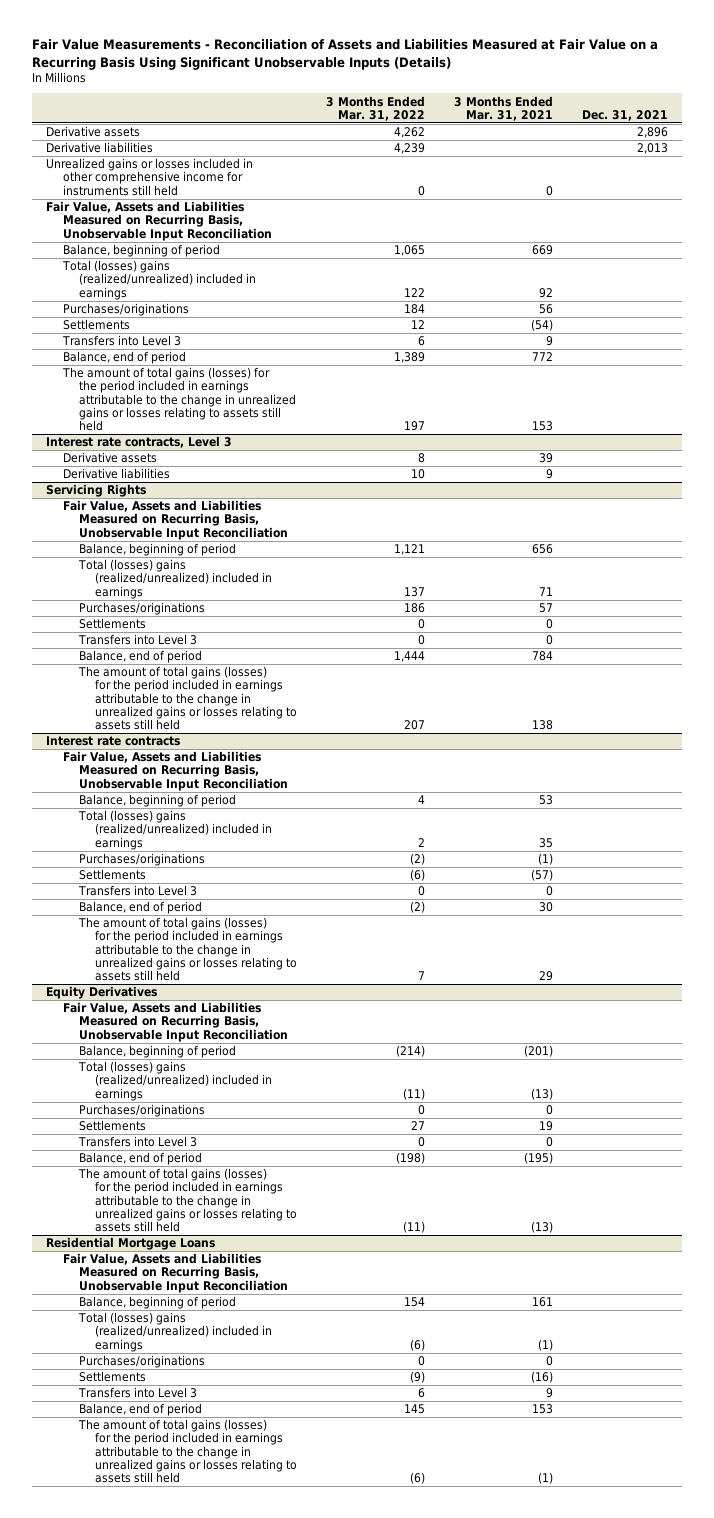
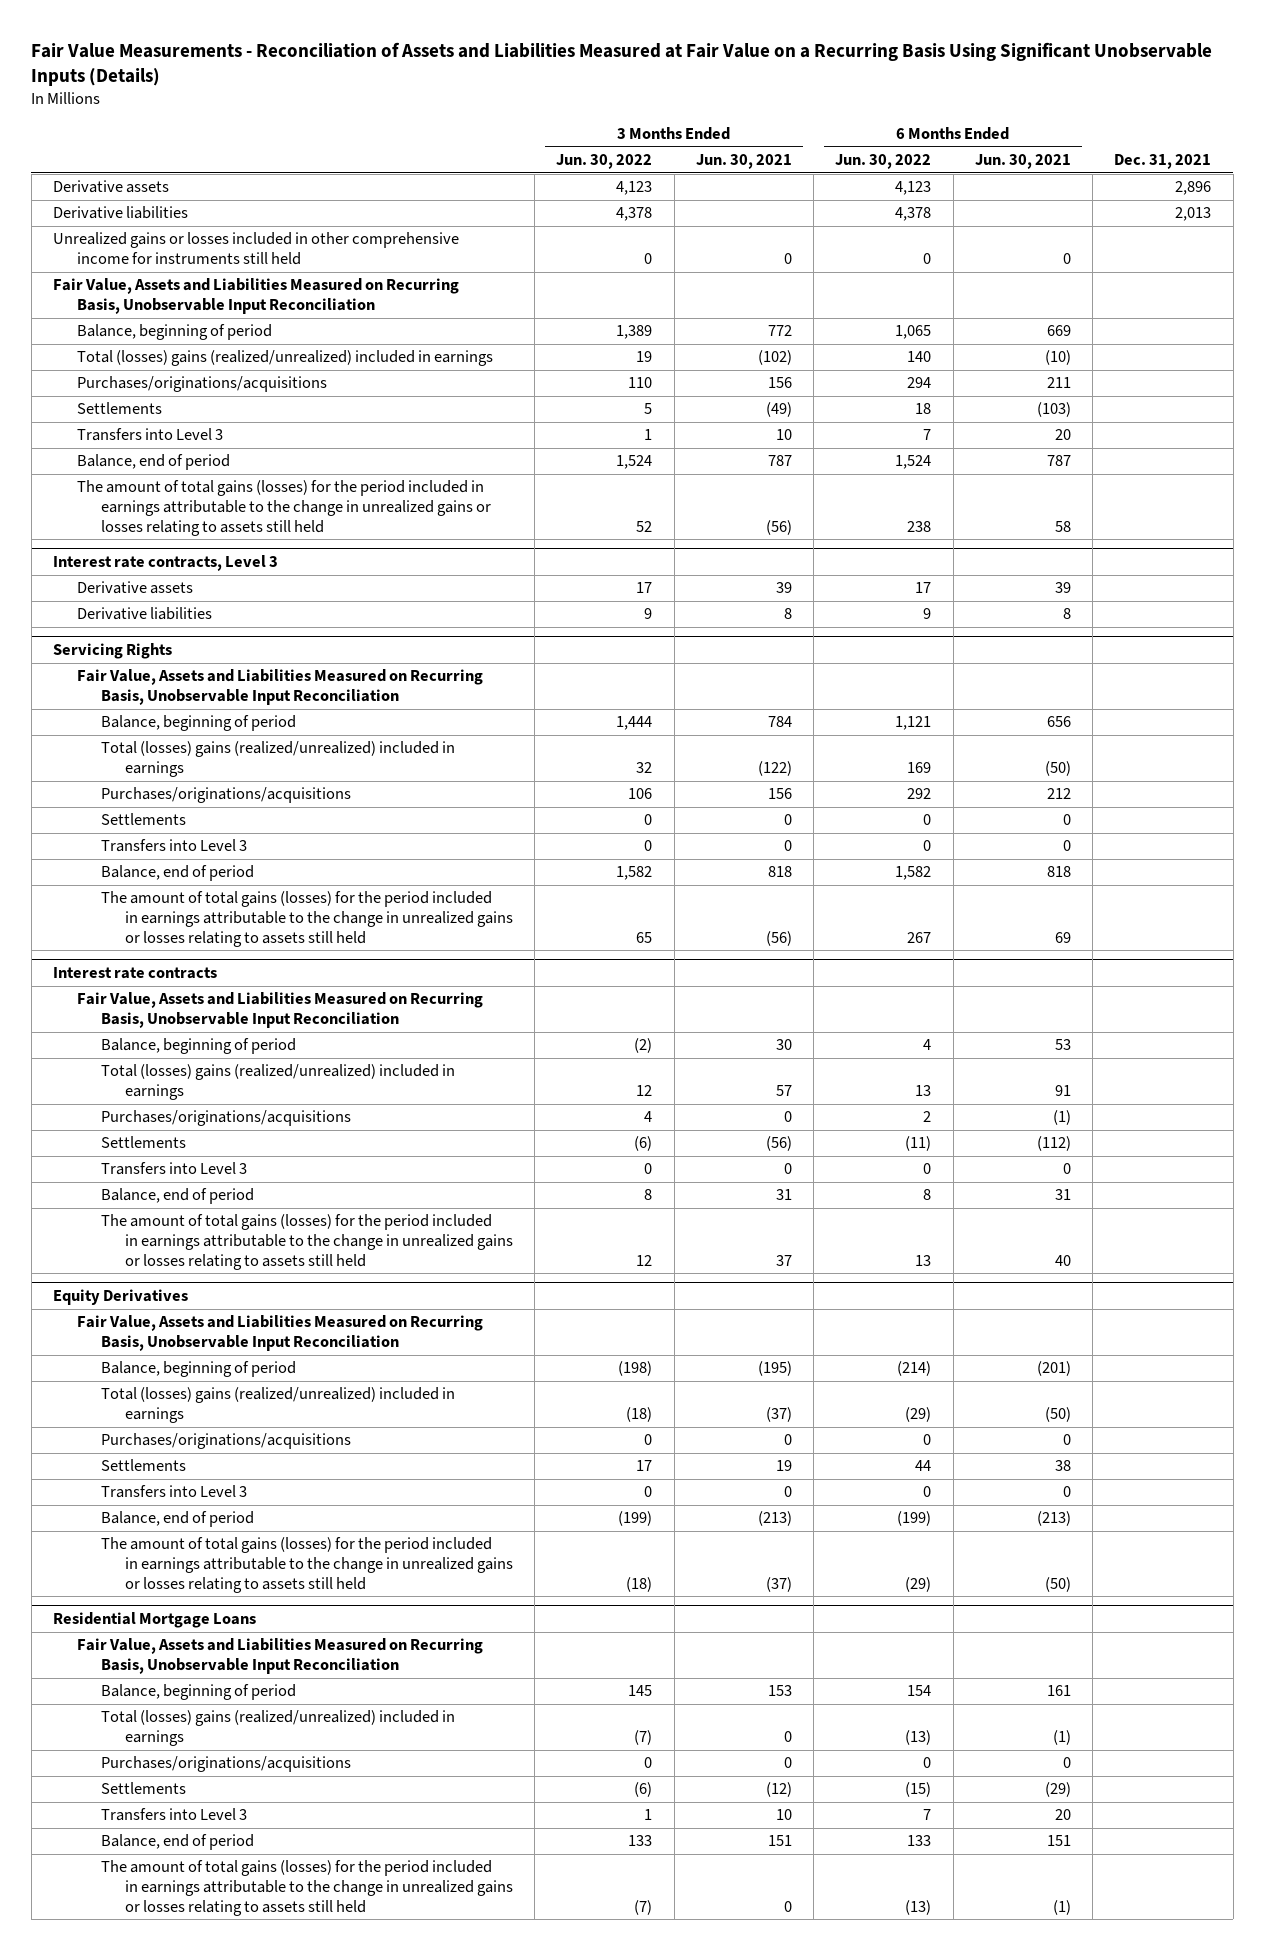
- | 3 Months Ended Mar. 31, 2022 | 3 Months Ended Mar. 31, 2021 | Dec. 31, 2021
+ | 3 Months Ended Jun. 30, 2022 | 3 Months Ended Jun. 30, 2021 | 6 Months Ended Jun. 30, 2022 | 6 Months Ended Jun. 30, 2021 | Dec. 31, 2021
- Purchases/originations | 184 | 56 |
+ Purchases/originations/acquisitions | 110 | 156 | 294 | 211 |
@ Servicing Rights
- Purchases/originations | 186 | 57 |
+ Purchases/originations/acquisitions | 106 | 156 | 292 | 212 |
@ Interest rate contracts
- Purchases/originations | (2) | (1) |
+ Purchases/originations/acquisitions | 4 | 0 | 2 | (1) |
@ Equity Derivatives
- Purchases/originations | 0 | 0 |
+ Purchases/originations/acquisitions | 0 | 0 | 0 | 0 |
@ Residential Mortgage Loans
- Purchases/originations | 0 | 0 |
+ Purchases/originations/acquisitions | 0 | 0 | 0 | 0 |

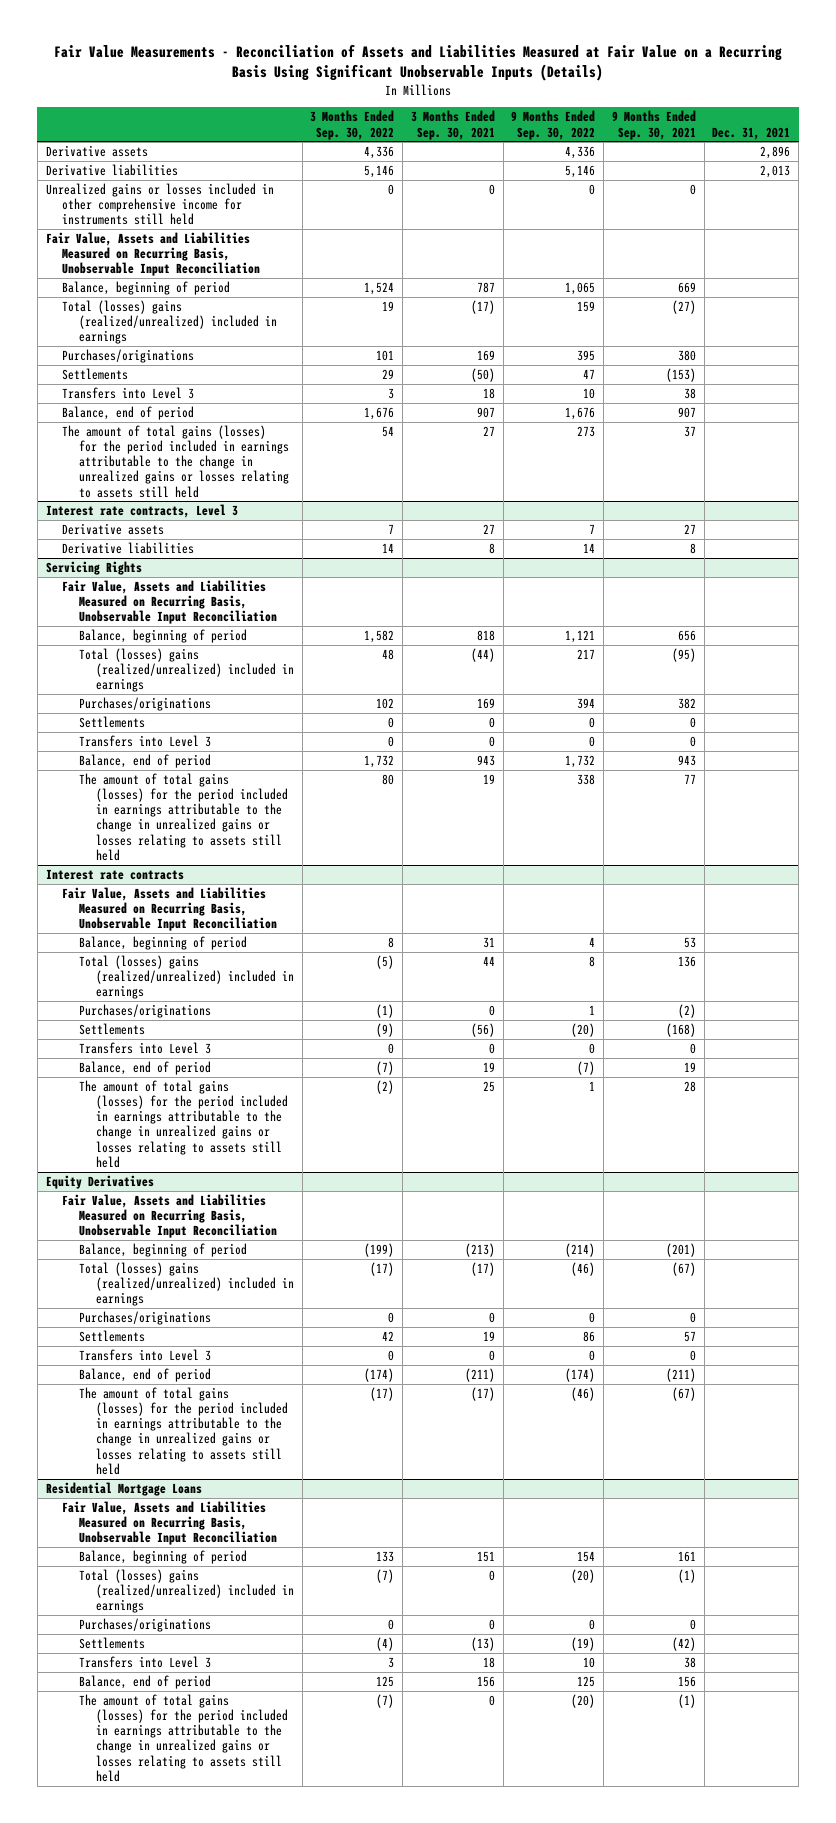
- | 3 Months Ended Jun. 30, 2022 | 3 Months Ended Jun. 30, 2021 | 6 Months Ended Jun. 30, 2022 | 6 Months Ended Jun. 30, 2021 | Dec. 31, 2021
+ | 3 Months Ended Sep. 30, 2022 | 3 Months Ended Sep. 30, 2021 | 9 Months Ended Sep. 30, 2022 | 9 Months Ended Sep. 30, 2021 | Dec. 31, 2021
- Purchases/originations/acquisitions | 110 | 156 | 294 | 211 |
+ Purchases/originations | 101 | 169 | 395 | 380 |
@ Servicing Rights
- Purchases/originations/acquisitions | 106 | 156 | 292 | 212 |
+ Purchases/originations | 102 | 169 | 394 | 382 |
@ Interest rate contracts
- Purchases/originations/acquisitions | 4 | 0 | 2 | (1) |
+ Purchases/originations | (1) | 0 | 1 | (2) |
@ Equity Derivatives
- Purchases/originations/acquisitions | 0 | 0 | 0 | 0 |
+ Purchases/originations | 0 | 0 | 0 | 0 |
@ Residential Mortgage Loans
- Purchases/originations/acquisitions | 0 | 0 | 0 | 0 |
+ Purchases/originations | 0 | 0 | 0 | 0 |

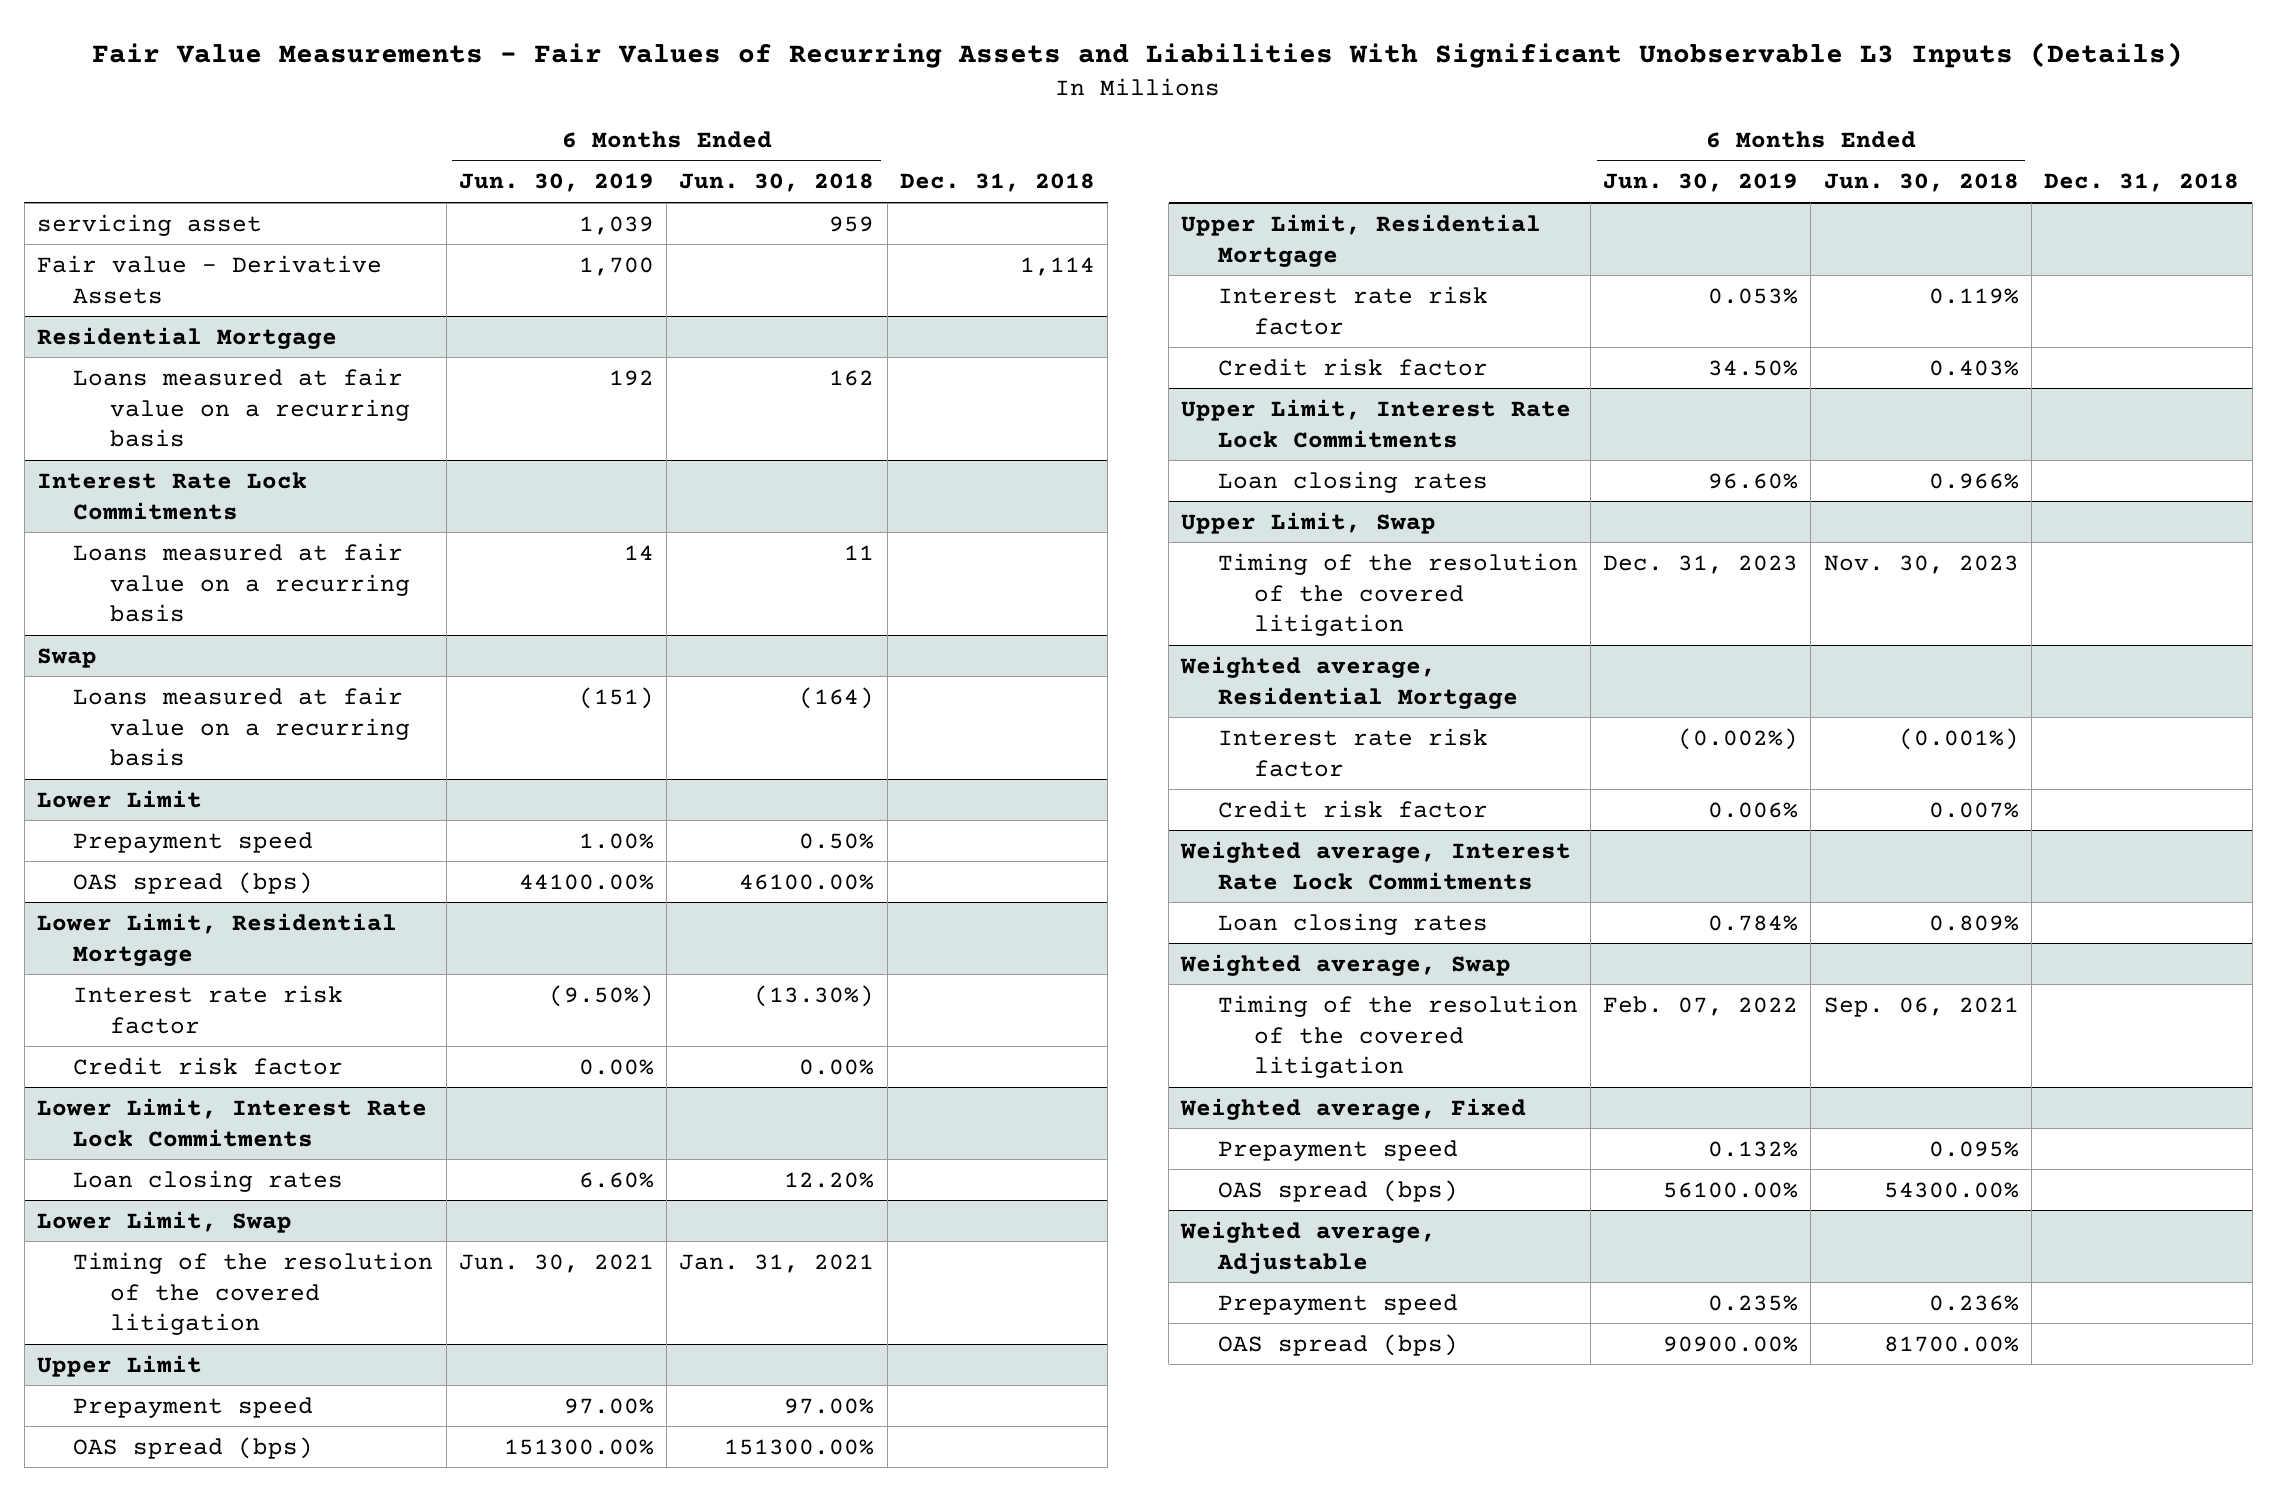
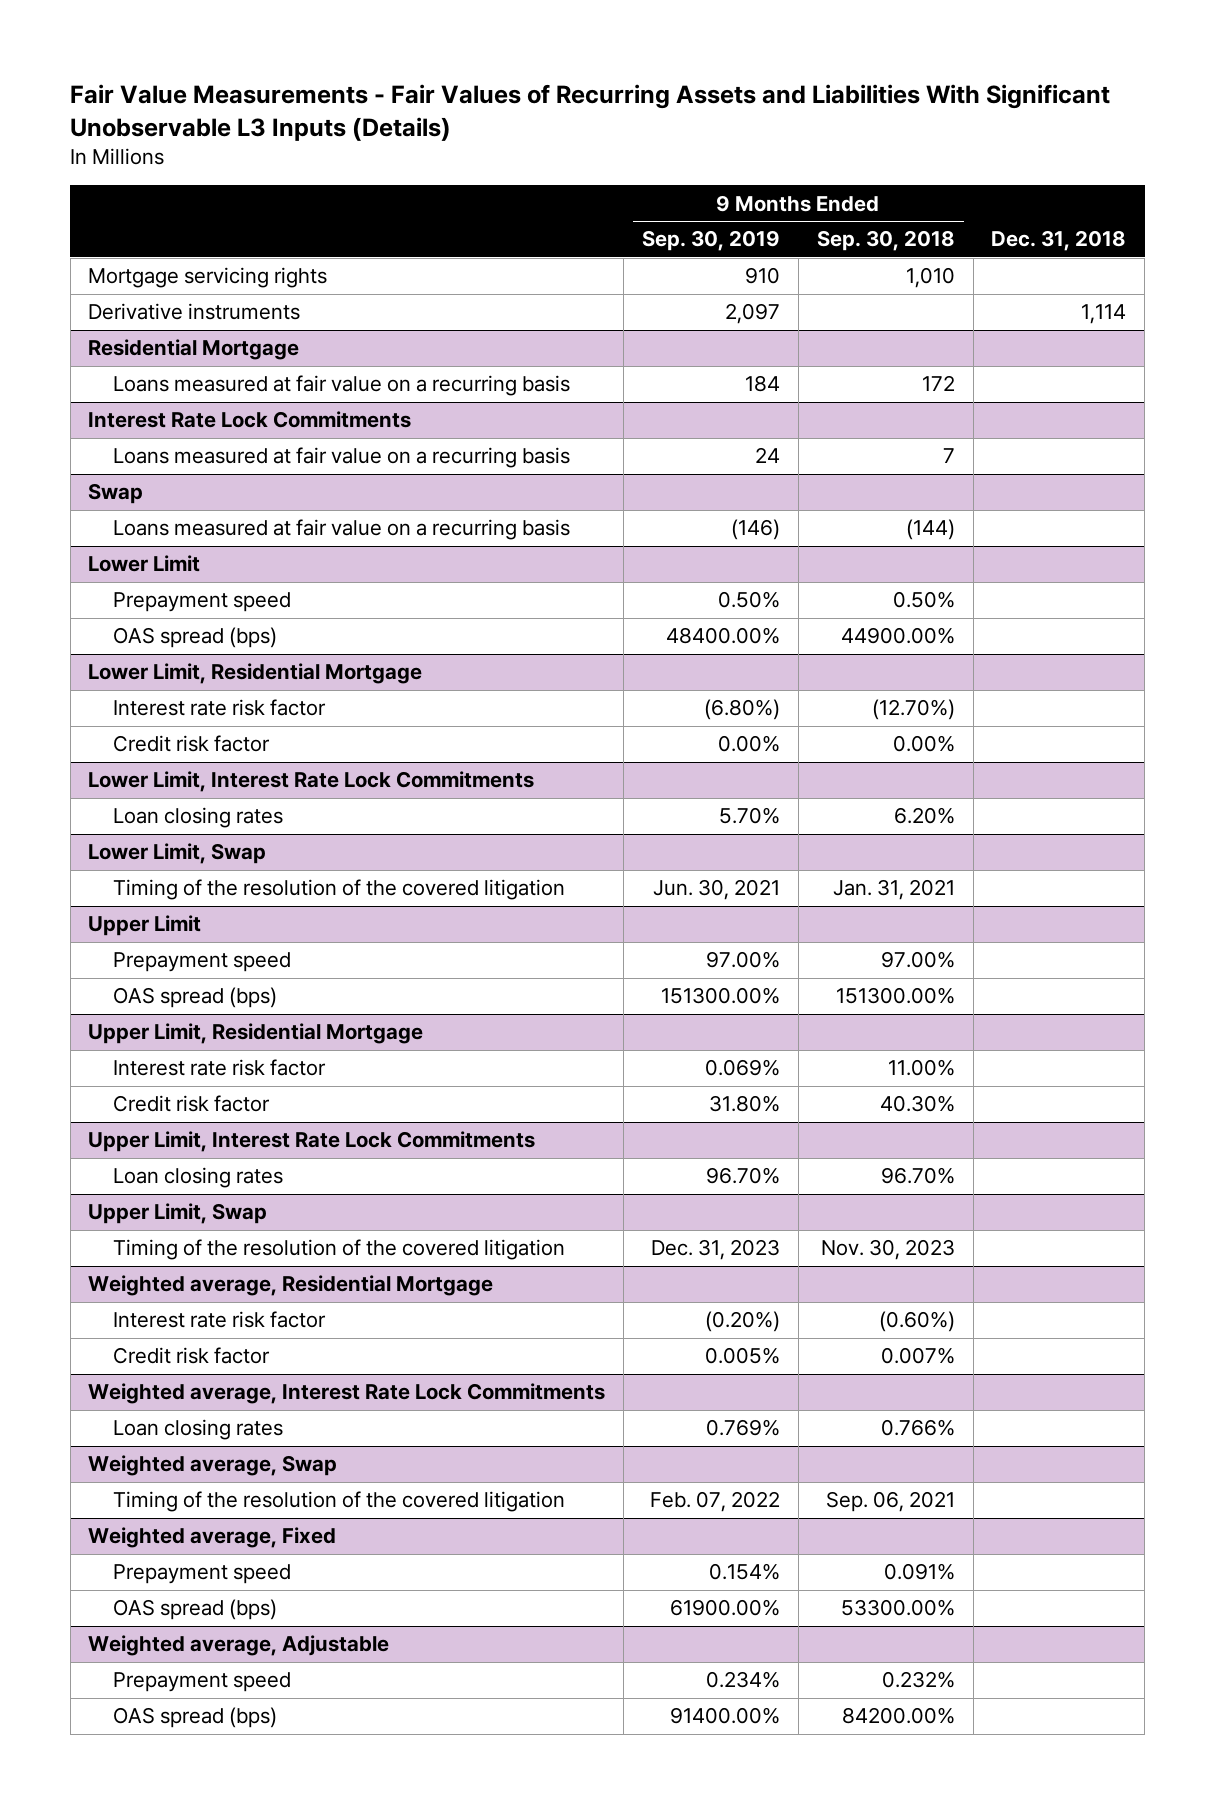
- | 6 Months Ended Jun. 30, 2019 | 6 Months Ended Jun. 30, 2018 | Dec. 31, 2018
+ | 9 Months Ended Sep. 30, 2019 | 9 Months Ended Sep. 30, 2018 | Dec. 31, 2018
- servicing asset | 1,039 | 959 |
- Fair value - Derivative Assets | 1,700 | | 1,114
+ Mortgage servicing rights | 910 | 1,010 |
+ Derivative instruments | 2,097 | | 1,114

